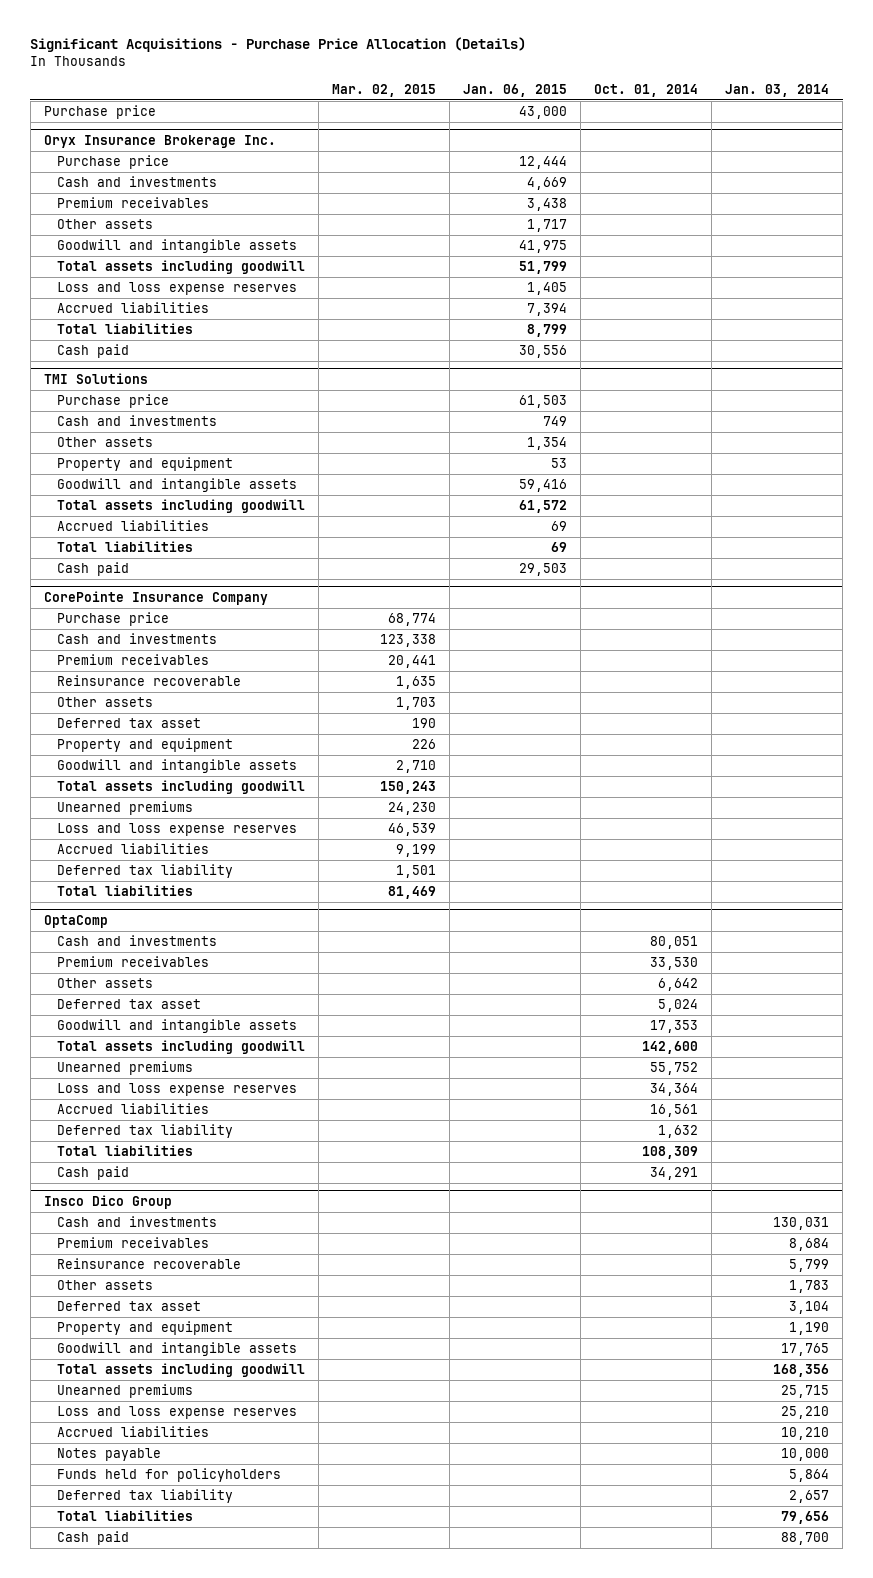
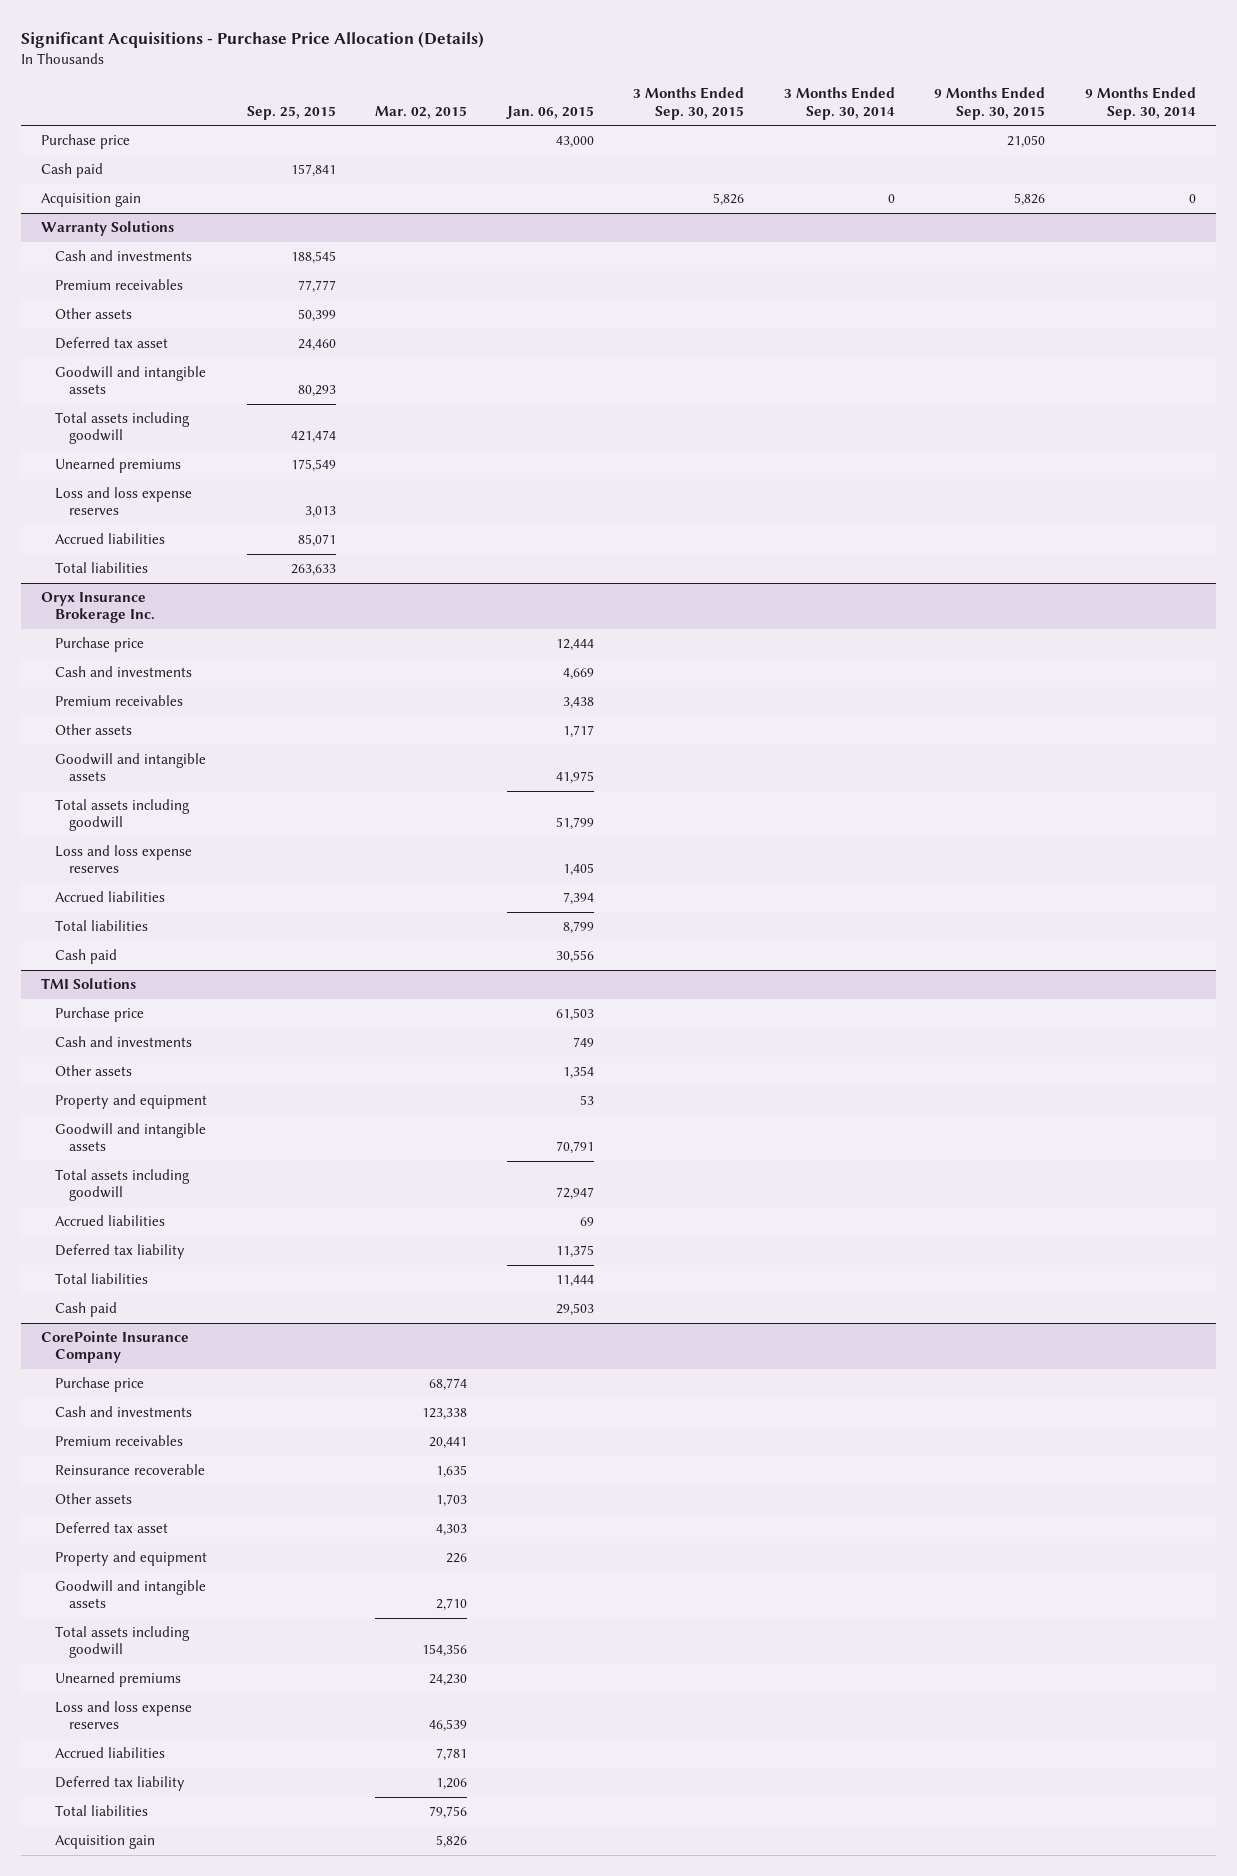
- | Mar. 02, 2015 | Jan. 06, 2015 | Oct. 01, 2014 | Jan. 03, 2014
+ | Sep. 25, 2015 | Mar. 02, 2015 | Jan. 06, 2015 | 3 Months Ended Sep. 30, 2015 | 3 Months Ended Sep. 30, 2014 | 9 Months Ended Sep. 30, 2015 | 9 Months Ended Sep. 30, 2014
+ Cash paid | 157,841 | | | | | |
+ Acquisition gain | | | | 5,826 | 0 | 5,826 | 0
+ Warranty Solutions
+ Cash and investments | 188,545 | | | | | |
+ Premium receivables | 77,777 | | | | | |
+ Other assets | 50,399 | | | | | |
+ Deferred tax asset | 24,460 | | | | | |
+ Goodwill and intangible assets | 80,293 | | | | | |
+ Total assets including goodwill | 421,474 | | | | | |
+ Unearned premiums | 175,549 | | | | | |
+ Loss and loss expense reserves | 3,013 | | | | | |
+ Accrued liabilities | 85,071 | | | | | |
+ Total liabilities | 263,633 | | | | | |
@ TMI Solutions
- Goodwill and intangible assets | | 59,416 | |
- Total assets including goodwill | | 61,572 | |
+ Goodwill and intangible assets | | | 70,791 | | | |
+ Total assets including goodwill | | | 72,947 | | | |
- Total liabilities | | 69 | |
+ Deferred tax liability | | | 11,375 | | | |
+ Total liabilities | | | 11,444 | | | |
@ CorePointe Insurance Company
- Deferred tax asset | 190 | | |
+ Deferred tax asset | | 4,303 | | | | |
- Total assets including goodwill | 150,243 | | |
+ Total assets including goodwill | | 154,356 | | | | |
- Accrued liabilities | 9,199 | | |
- Deferred tax liability | 1,501 | | |
- Total liabilities | 81,469 | | |
- OptaComp
- Cash and investments | | | 80,051 |
- Premium receivables | | | 33,530 |
- Other assets | | | 6,642 |
- Deferred tax asset | | | 5,024 |
- Goodwill and intangible assets | | | 17,353 |
- Total assets including goodwill | | | 142,600 |
- Unearned premiums | | | 55,752 |
- Loss and loss expense reserves | | | 34,364 |
- Accrued liabilities | | | 16,561 |
- Deferred tax liability | | | 1,632 |
- Total liabilities | | | 108,309 |
- Cash paid | | | 34,291 |
- Insco Dico Group
- Cash and investments | | | | 130,031
- Premium receivables | | | | 8,684
- Reinsurance recoverable | | | | 5,799
- Other assets | | | | 1,783
- Deferred tax asset | | | | 3,104
- Property and equipment | | | | 1,190
- Goodwill and intangible assets | | | | 17,765
- Total assets including goodwill | | | | 168,356
- Unearned premiums | | | | 25,715
- Loss and loss expense reserves | | | | 25,210
- Accrued liabilities | | | | 10,210
- Notes payable | | | | 10,000
- Funds held for policyholders | | | | 5,864
- Deferred tax liability | | | | 2,657
- Total liabilities | | | | 79,656
- Cash paid | | | | 88,700
@ CorePointe Insurance Company
+ Accrued liabilities | | 7,781 | | | | |
+ Deferred tax liability | | 1,206 | | | | |
+ Total liabilities | | 79,756 | | | | |
+ Acquisition gain | | 5,826 | | | | |

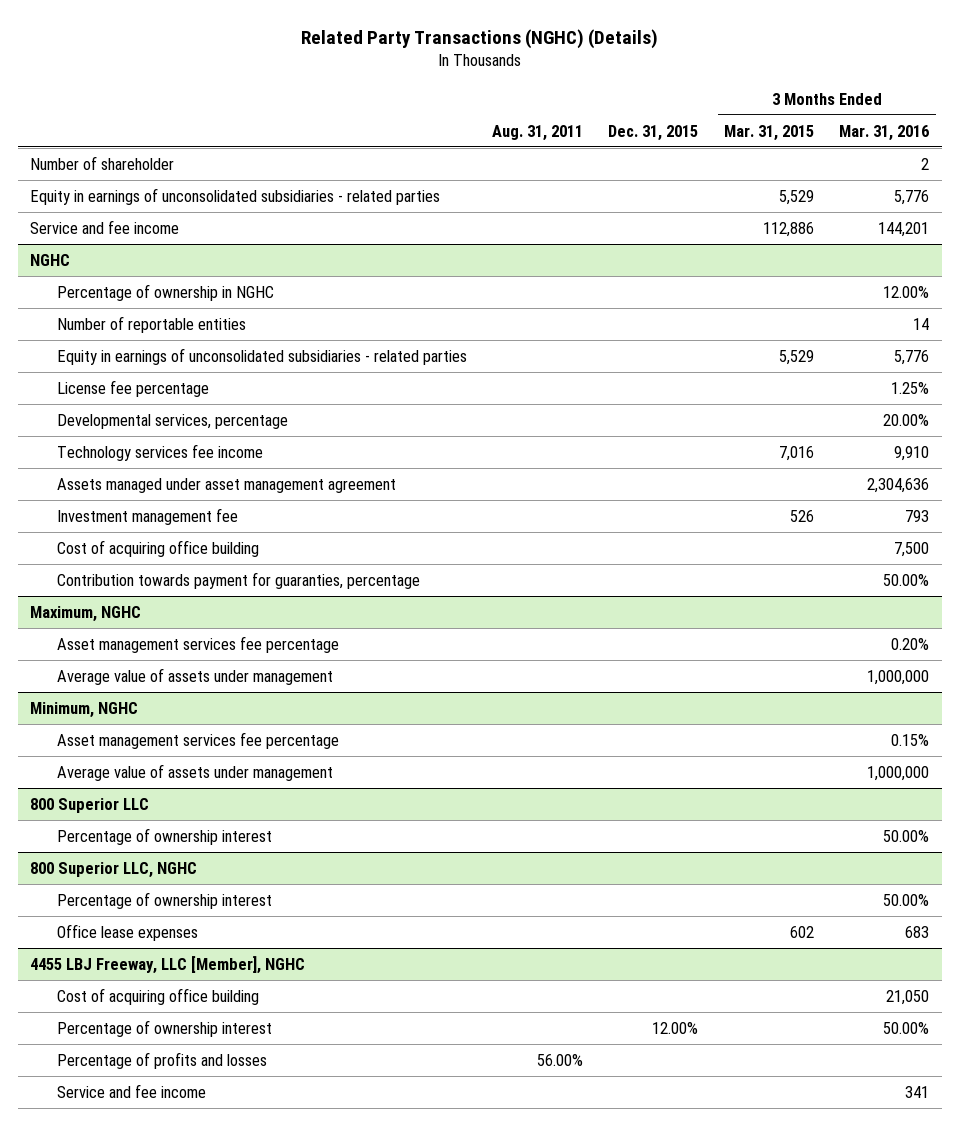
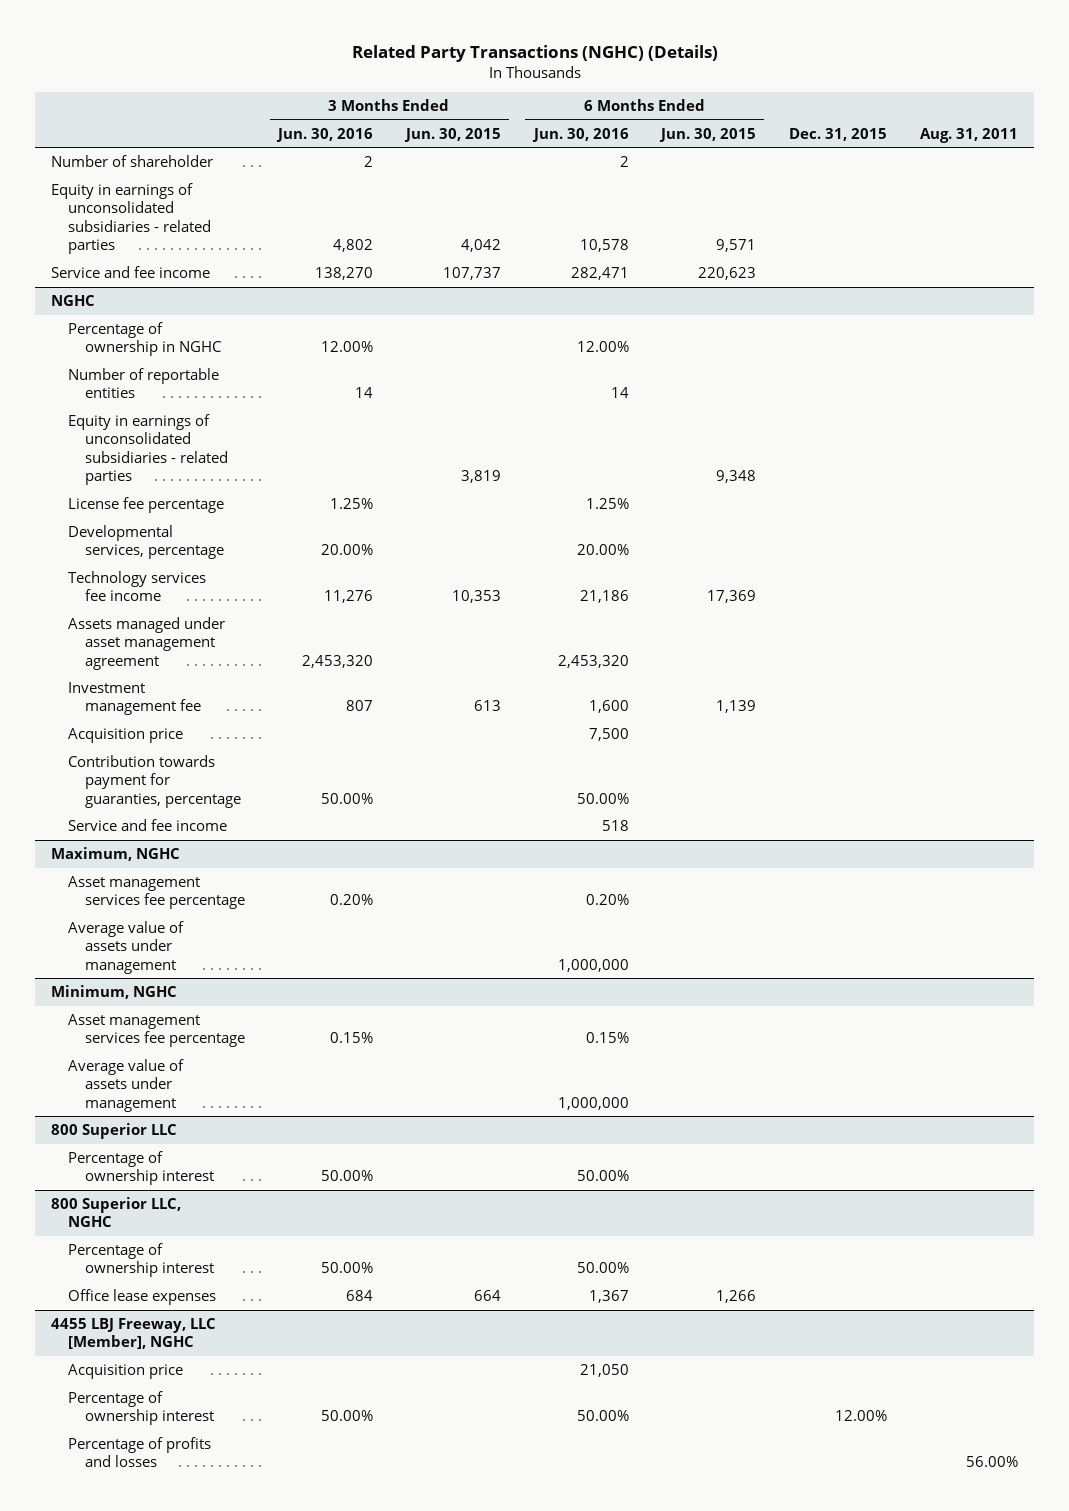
- | Aug. 31, 2011 | Dec. 31, 2015 | 3 Months Ended Mar. 31, 2015 | 3 Months Ended Mar. 31, 2016
+ | 3 Months Ended Jun. 30, 2016 | 3 Months Ended Jun. 30, 2015 | 6 Months Ended Jun. 30, 2016 | 6 Months Ended Jun. 30, 2015 | Dec. 31, 2015 | Aug. 31, 2011
@ NGHC
- Cost of acquiring office building | | | | 7,500
+ Acquisition price | | | 7,500 | | |
+ Service and fee income | | | 518 | | |
@ 4455 LBJ Freeway, LLC [Member], NGHC
- Cost of acquiring office building | | | | 21,050
+ Acquisition price | | | 21,050 | | |
- Service and fee income | | | | 341

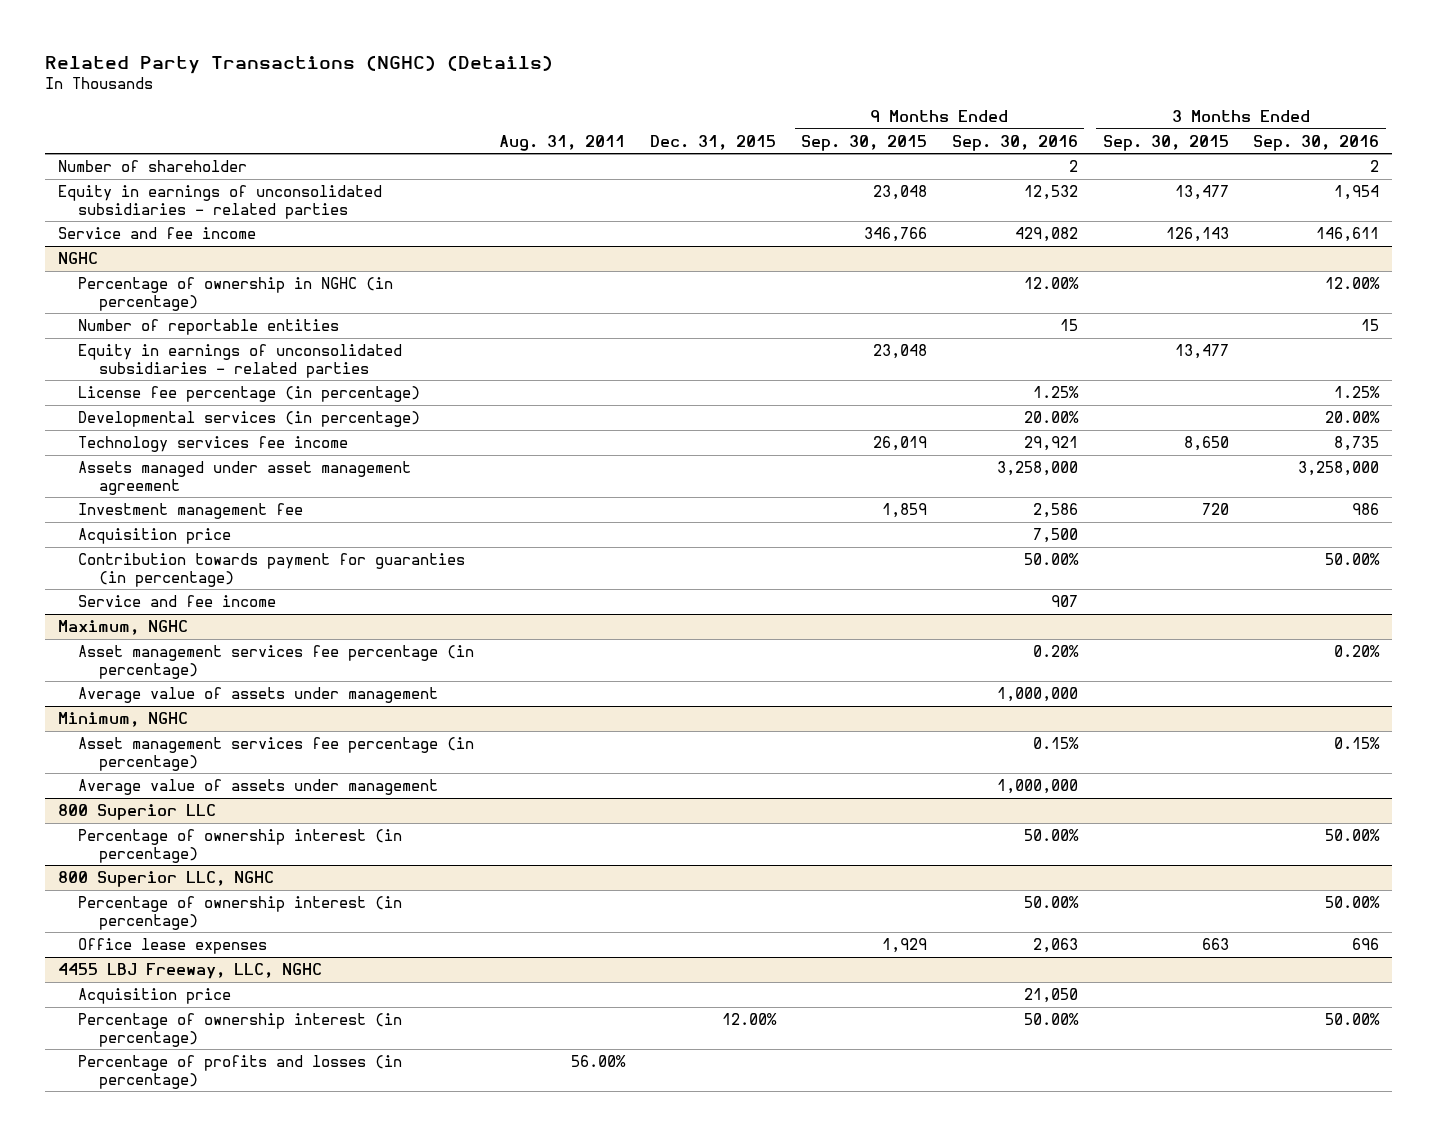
- | 3 Months Ended Jun. 30, 2016 | 3 Months Ended Jun. 30, 2015 | 6 Months Ended Jun. 30, 2016 | 6 Months Ended Jun. 30, 2015 | Dec. 31, 2015 | Aug. 31, 2011
+ | Aug. 31, 2011 | Dec. 31, 2015 | 9 Months Ended Sep. 30, 2015 | 9 Months Ended Sep. 30, 2016 | 3 Months Ended Sep. 30, 2015 | 3 Months Ended Sep. 30, 2016
@ NGHC
- Percentage of ownership in NGHC | 12.00% | | 12.00% | | |
+ Percentage of ownership in NGHC (in percentage) | | | | 12.00% | | 12.00%
- License fee percentage | 1.25% | | 1.25% | | |
- Developmental services, percentage | 20.00% | | 20.00% | | |
+ License fee percentage (in percentage) | | | | 1.25% | | 1.25%
+ Developmental services (in percentage) | | | | 20.00% | | 20.00%
- Contribution towards payment for guaranties, percentage | 50.00% | | 50.00% | | |
+ Contribution towards payment for guaranties (in percentage) | | | | 50.00% | | 50.00%
@ Maximum, NGHC
- Asset management services fee percentage | 0.20% | | 0.20% | | |
+ Asset management services fee percentage (in percentage) | | | | 0.20% | | 0.20%
@ Minimum, NGHC
- Asset management services fee percentage | 0.15% | | 0.15% | | |
+ Asset management services fee percentage (in percentage) | | | | 0.15% | | 0.15%
@ 800 Superior LLC
- Percentage of ownership interest | 50.00% | | 50.00% | | |
+ Percentage of ownership interest (in percentage) | | | | 50.00% | | 50.00%
@ 800 Superior LLC, NGHC
- Percentage of ownership interest | 50.00% | | 50.00% | | |
+ Percentage of ownership interest (in percentage) | | | | 50.00% | | 50.00%
- 4455 LBJ Freeway, LLC [Member], NGHC
+ 4455 LBJ Freeway, LLC, NGHC
- Percentage of ownership interest | 50.00% | | 50.00% | | 12.00% |
- Percentage of profits and losses | | | | | | 56.00%
+ Percentage of ownership interest (in percentage) | | 12.00% | | 50.00% | | 50.00%
+ Percentage of profits and losses (in percentage) | 56.00% | | | | |

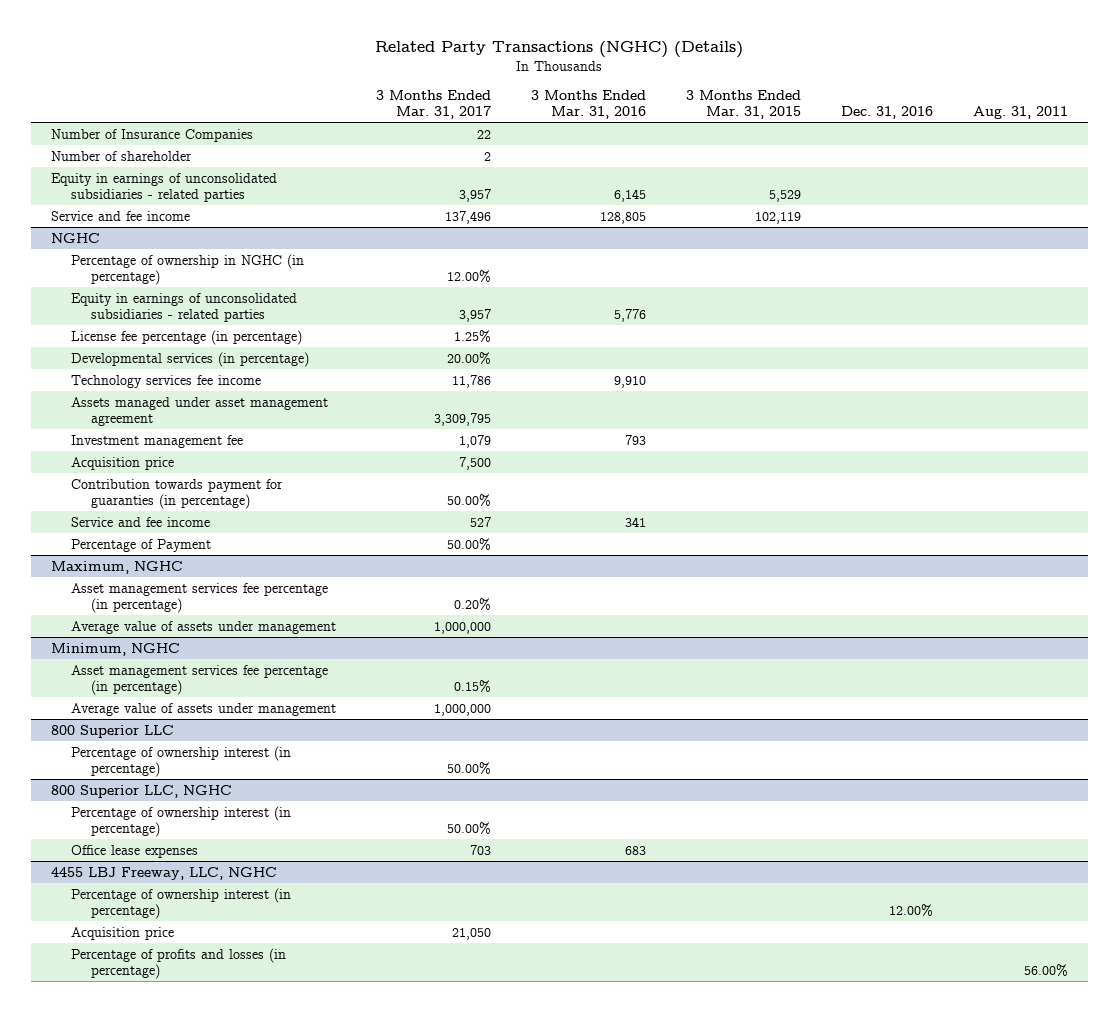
- | Aug. 31, 2011 | Dec. 31, 2015 | 9 Months Ended Sep. 30, 2015 | 9 Months Ended Sep. 30, 2016 | 3 Months Ended Sep. 30, 2015 | 3 Months Ended Sep. 30, 2016
+ | 3 Months Ended Mar. 31, 2017 | 3 Months Ended Mar. 31, 2016 | 3 Months Ended Mar. 31, 2015 | Dec. 31, 2016 | Aug. 31, 2011
+ Number of Insurance Companies | 22 | | | |
@ NGHC
- Number of reportable entities | | | | 15 | | 15
+ Percentage of Payment | 50.00% | | | |
@ 4455 LBJ Freeway, LLC, NGHC
moved down: Acquisition price | 21,050 | | | |

